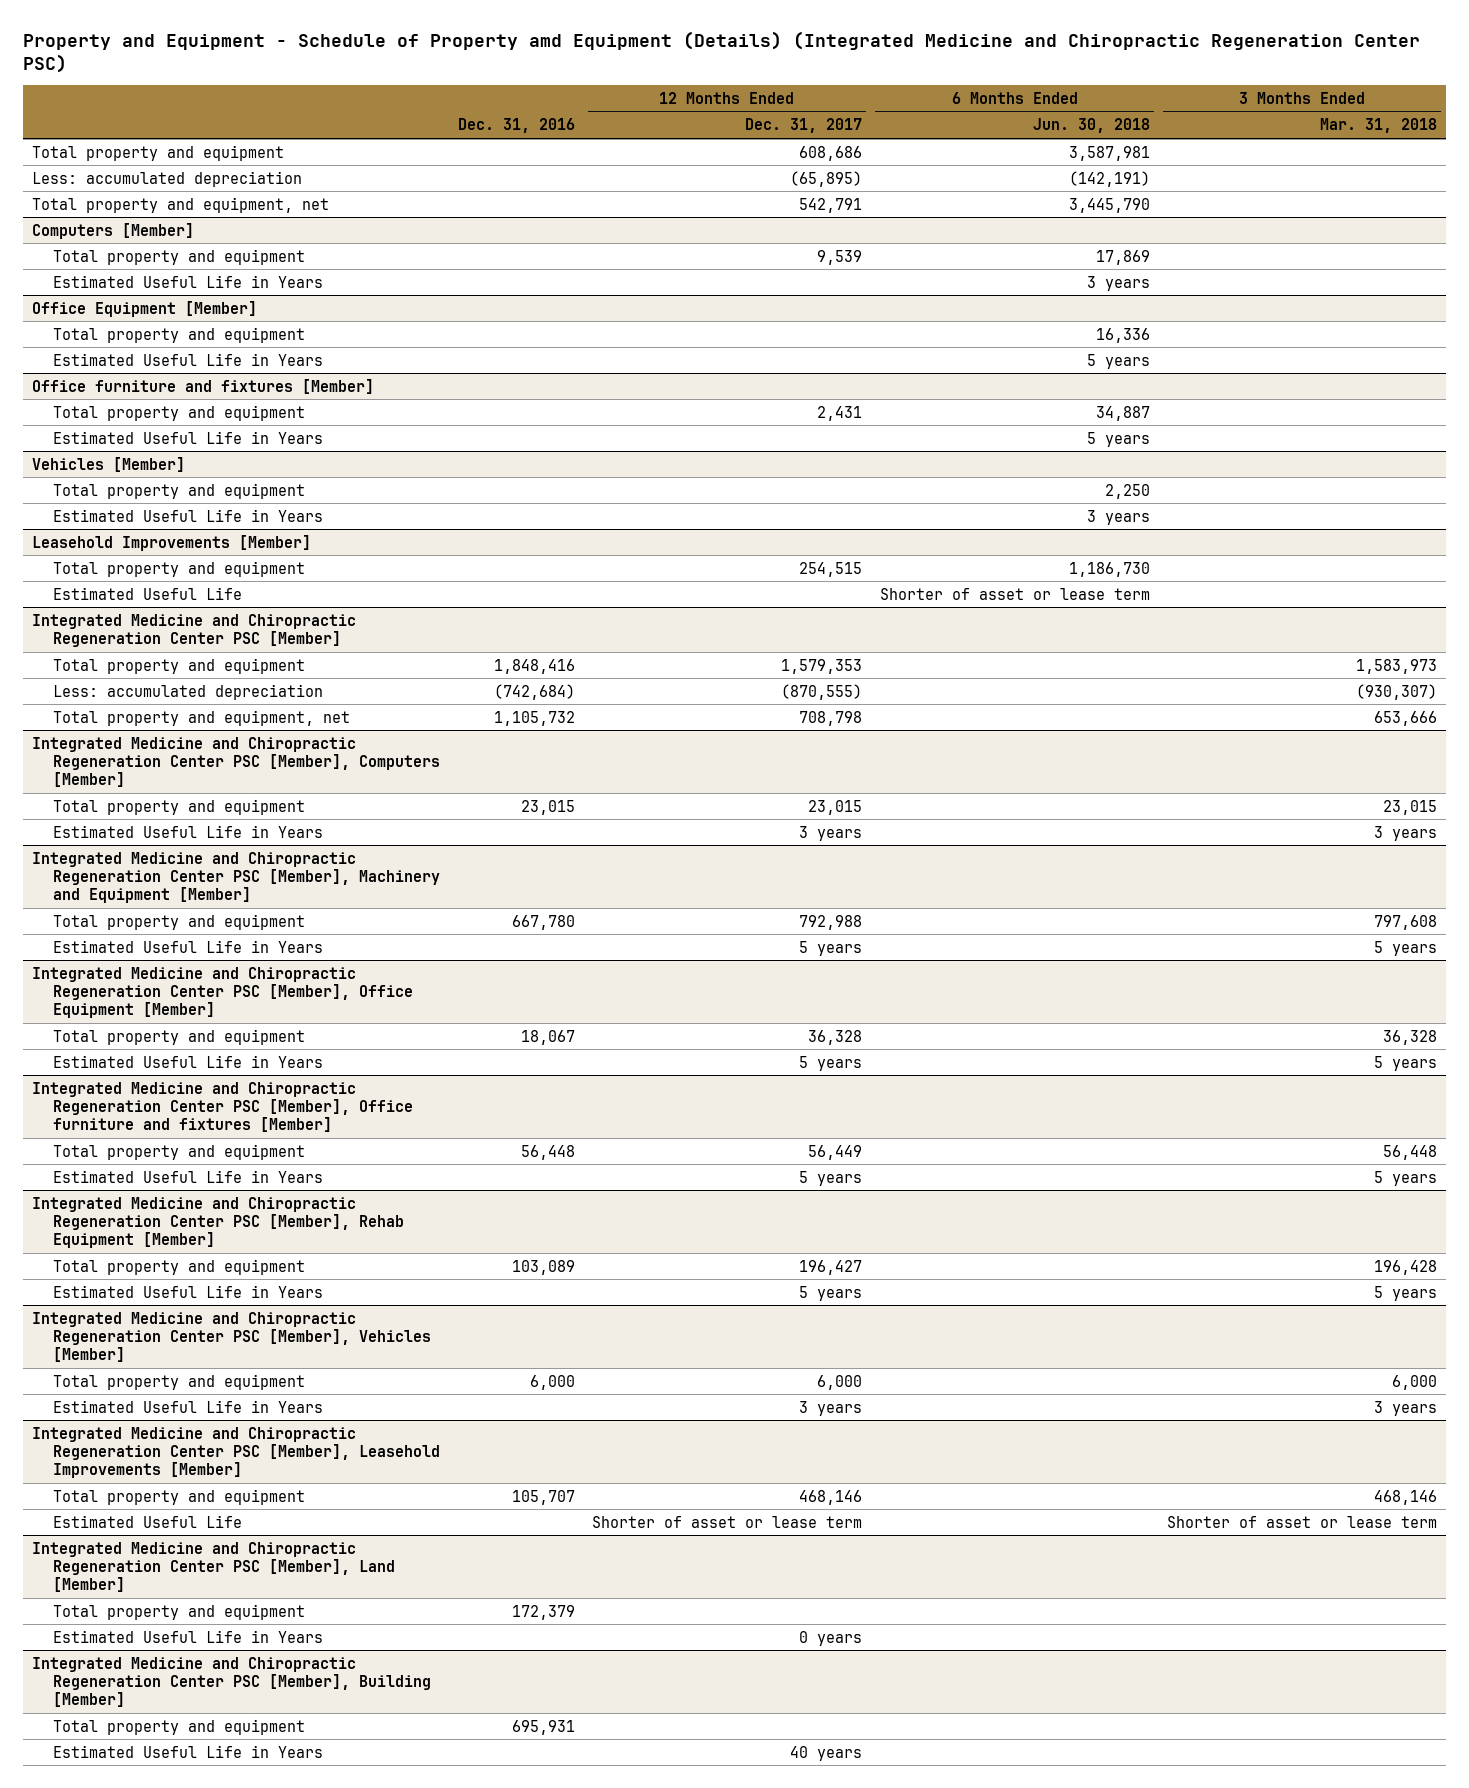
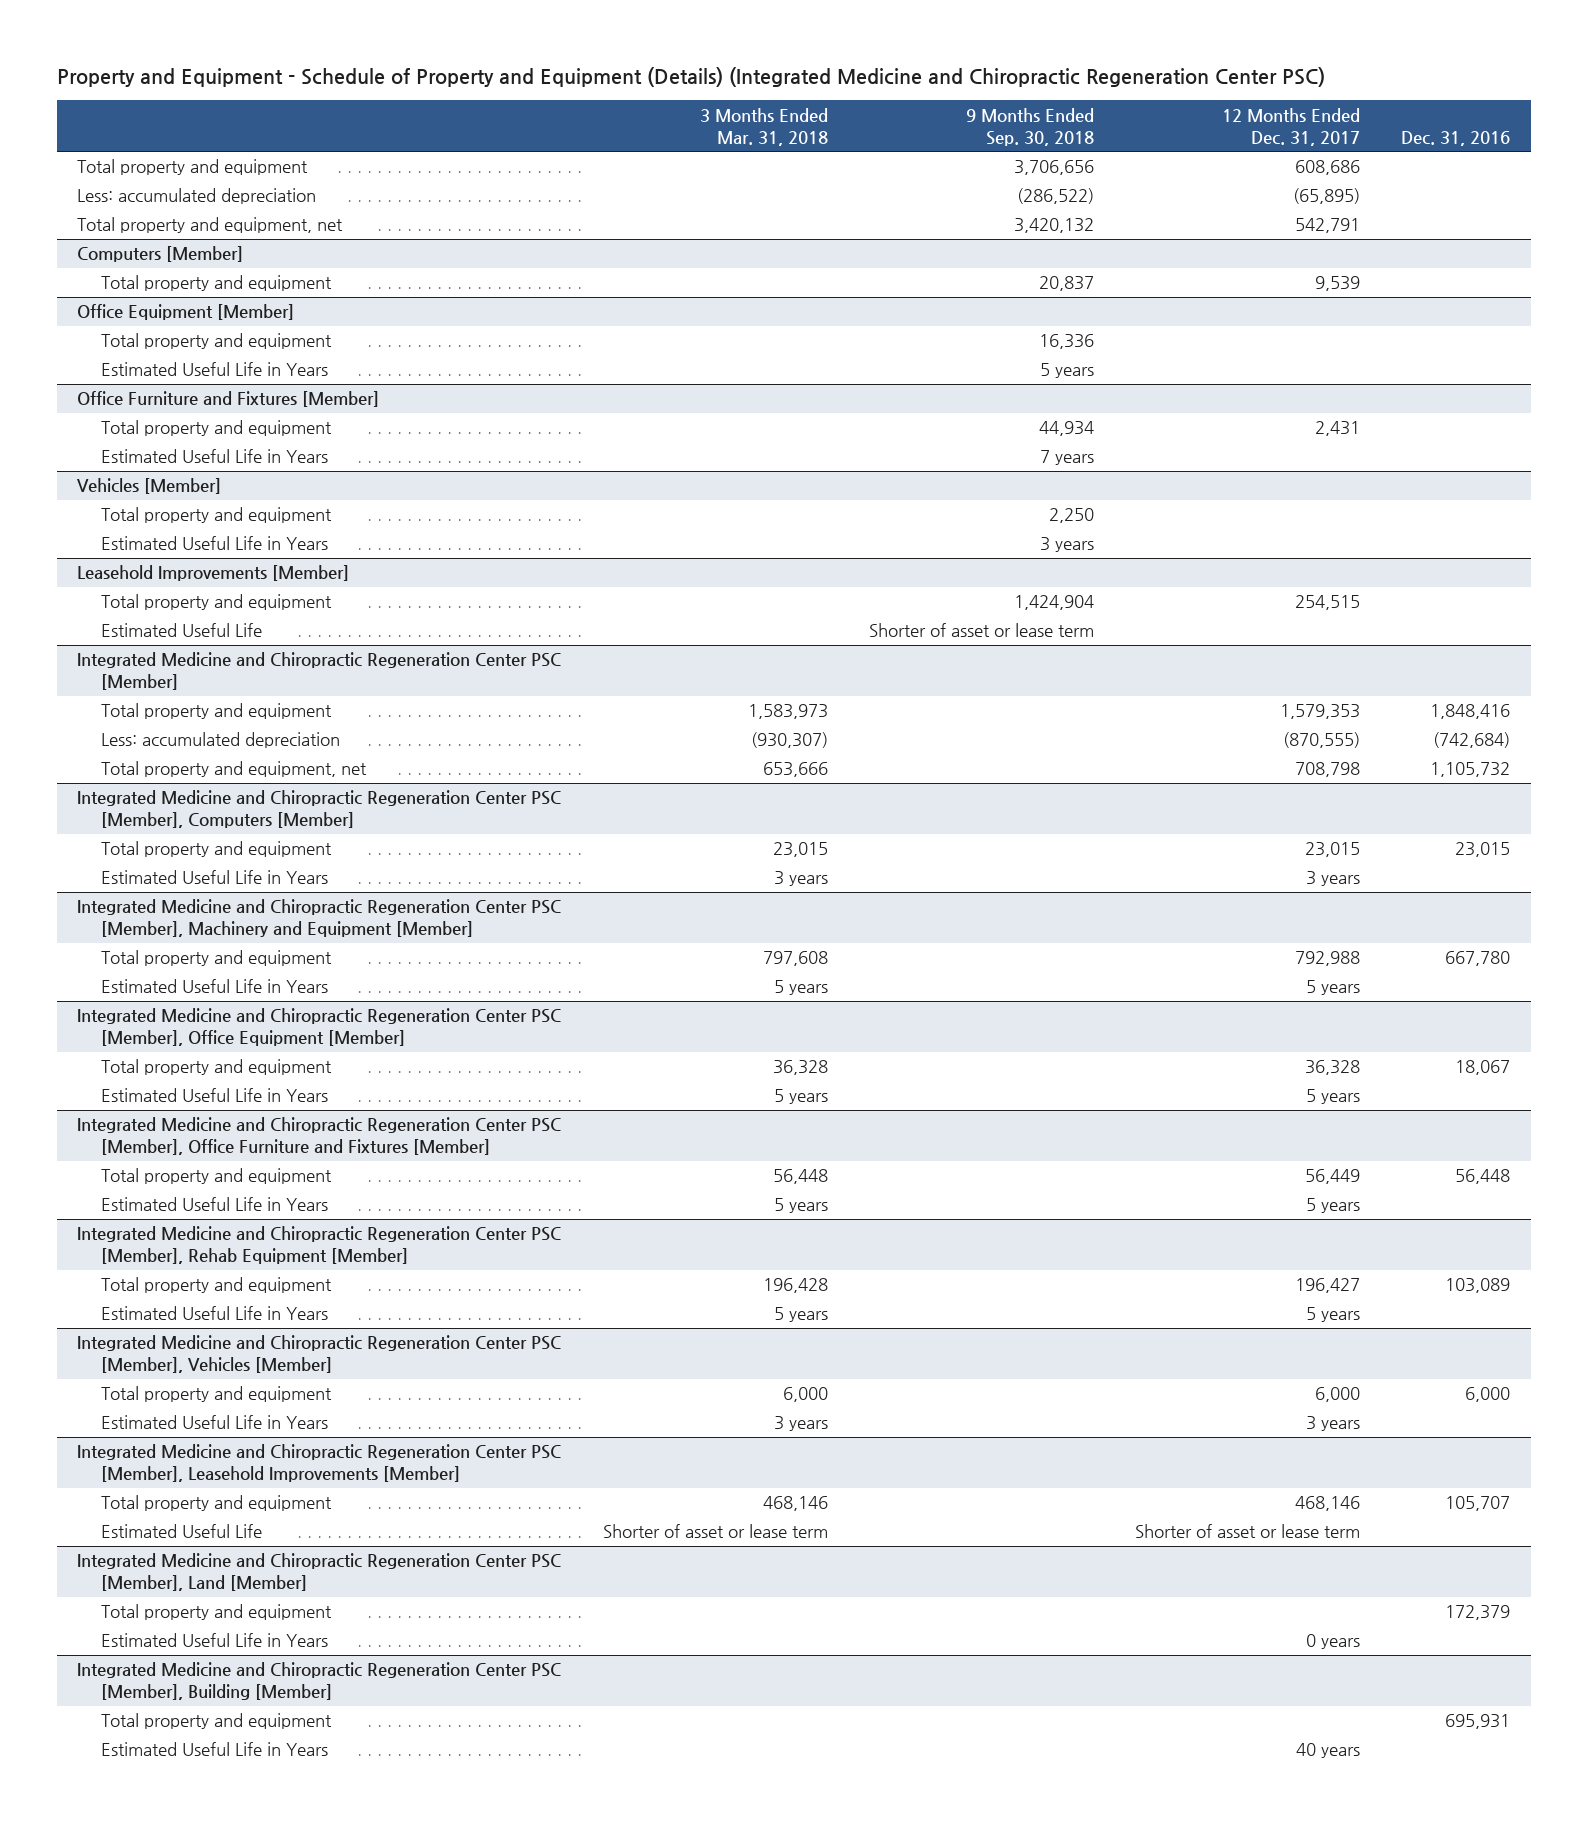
- Property and Equipment - Schedule of Property amd Equipment (Details) (Integrated Medicine and Chiropractic Regeneration Center PSC)
+ Property and Equipment - Schedule of Property and Equipment (Details) (Integrated Medicine and Chiropractic Regeneration Center PSC)
- | Dec. 31, 2016 | 12 Months Ended Dec. 31, 2017 | 6 Months Ended Jun. 30, 2018 | 3 Months Ended Mar. 31, 2018
+ | 3 Months Ended Mar. 31, 2018 | 9 Months Ended Sep. 30, 2018 | 12 Months Ended Dec. 31, 2017 | Dec. 31, 2016
@ Computers [Member]
- Estimated Useful Life in Years | | | 3 years |
- Office furniture and fixtures [Member]
+ Office Furniture and Fixtures [Member]
- Integrated Medicine and Chiropractic Regeneration Center PSC [Member], Office furniture and fixtures [Member]
+ Integrated Medicine and Chiropractic Regeneration Center PSC [Member], Office Furniture and Fixtures [Member]

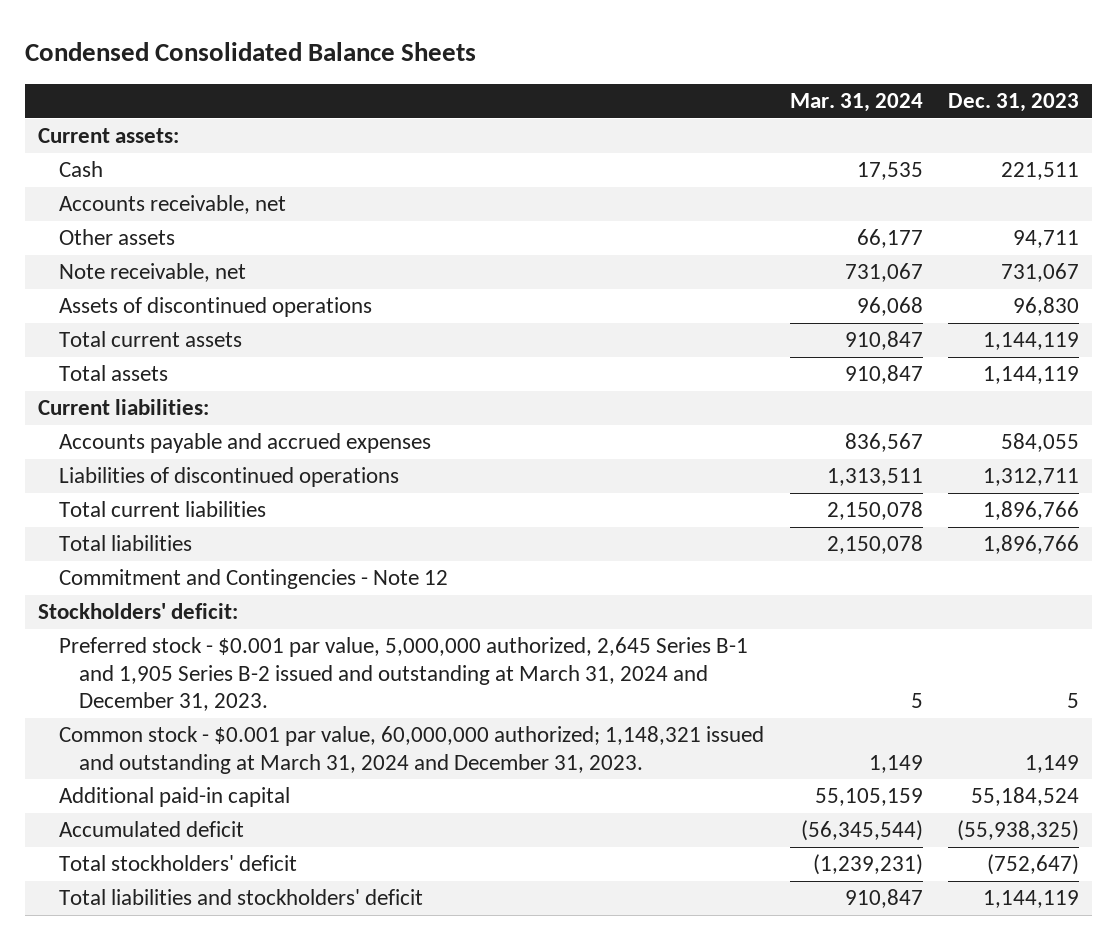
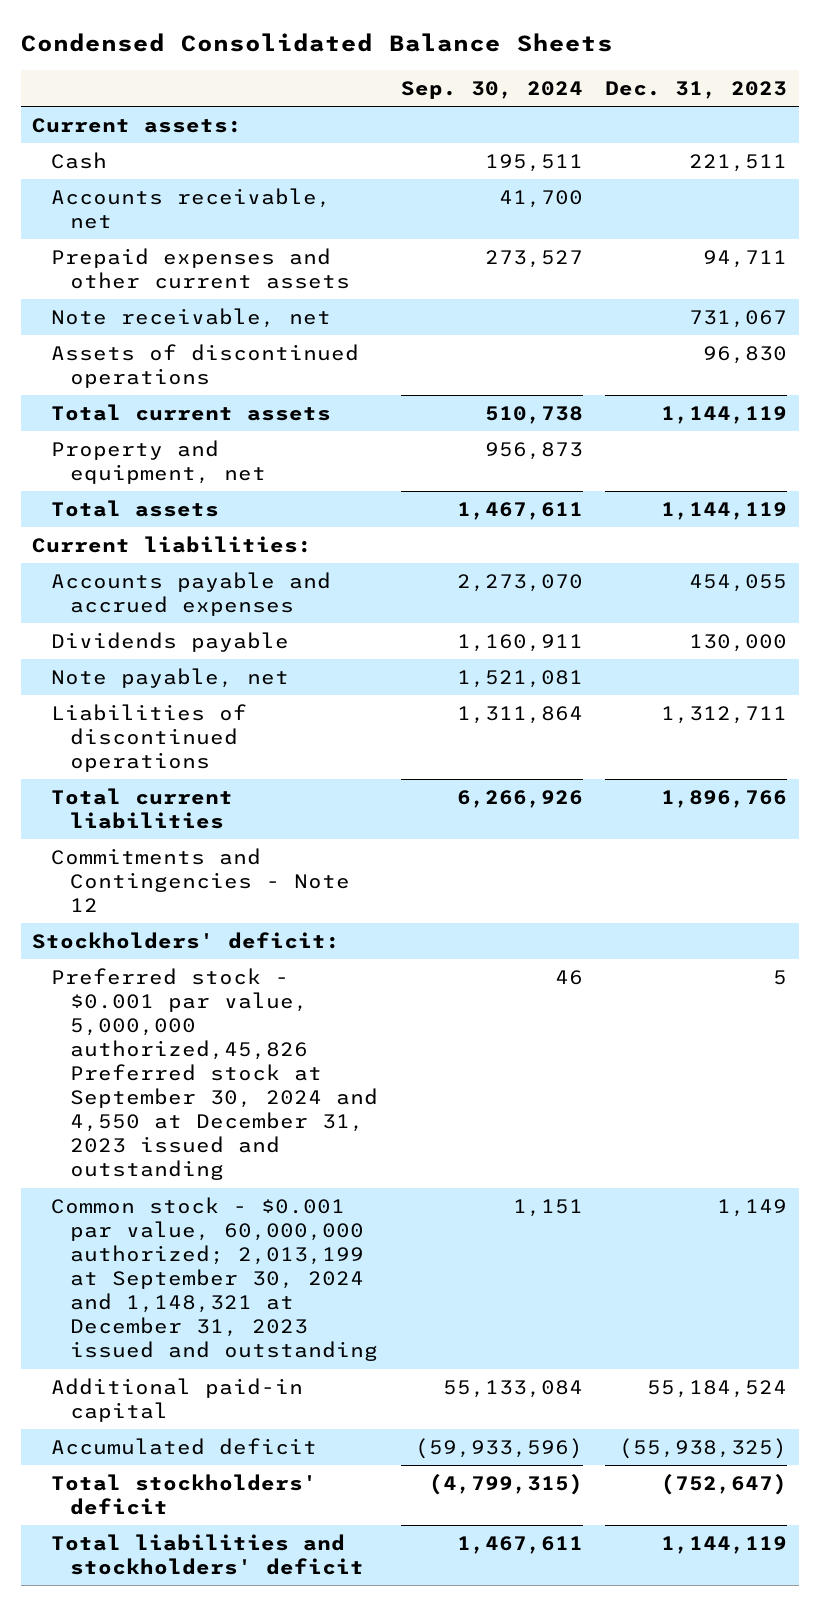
- | Mar. 31, 2024 | Dec. 31, 2023
+ | Sep. 30, 2024 | Dec. 31, 2023
- Other assets | 66,177 | 94,711
+ Prepaid expenses and other current assets | 273,527 | 94,711
+ Property and equipment, net | 956,873 |
- Accounts payable and accrued expenses | 836,567 | 584,055
+ Accounts payable and accrued expenses | 2,273,070 | 454,055
+ Dividends payable | 1,160,911 | 130,000
+ Note payable, net | 1,521,081 |
- Total liabilities | 2,150,078 | 1,896,766
- Commitment and Contingencies - Note 12
+ Commitments and Contingencies - Note 12
- Preferred stock - $0.001 par value, 5,000,000 authorized, 2,645 Series B-1 and 1,905 Series B-2 issued and outstanding at March 31, 2024 and December 31, 2023. | 5 | 5
- Common stock - $0.001 par value, 60,000,000 authorized; 1,148,321 issued and outstanding at March 31, 2024 and December 31, 2023. | 1,149 | 1,149
+ Preferred stock - $0.001 par value, 5,000,000 authorized,45,826 Preferred stock at September 30, 2024 and 4,550 at December 31, 2023 issued and outstanding | 46 | 5
+ Common stock - $0.001 par value, 60,000,000 authorized; 2,013,199 at September 30, 2024 and 1,148,321 at December 31, 2023 issued and outstanding | 1,151 | 1,149

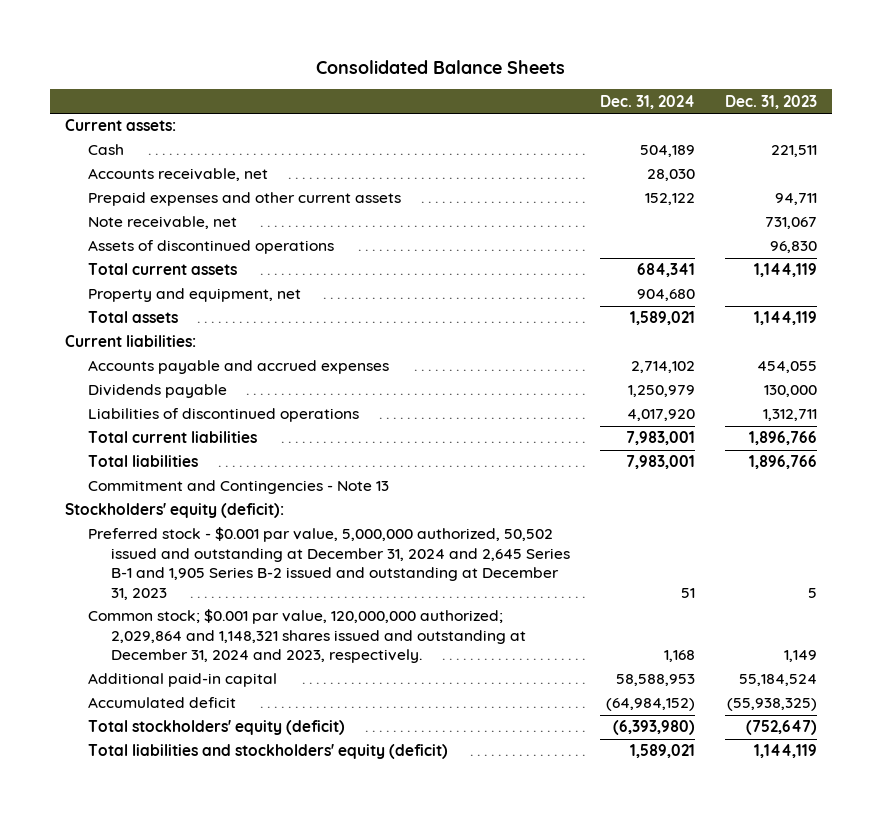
- Condensed Consolidated Balance Sheets
+ Consolidated Balance Sheets
- | Sep. 30, 2024 | Dec. 31, 2023
+ | Dec. 31, 2024 | Dec. 31, 2023
- Note payable, net | 1,521,081 |
- Commitments and Contingencies - Note 12
- Stockholders' deficit:
- Preferred stock - $0.001 par value, 5,000,000 authorized,45,826 Preferred stock at September 30, 2024 and 4,550 at December 31, 2023 issued and outstanding | 46 | 5
- Common stock - $0.001 par value, 60,000,000 authorized; 2,013,199 at September 30, 2024 and 1,148,321 at December 31, 2023 issued and outstanding | 1,151 | 1,149
+ Total liabilities | 7,983,001 | 1,896,766
+ Commitment and Contingencies - Note 13
+ Stockholders' equity (deficit):
+ Preferred stock - $0.001 par value, 5,000,000 authorized, 50,502 issued and outstanding at December 31, 2024 and 2,645 Series B-1 and 1,905 Series B-2 issued and outstanding at December 31, 2023 | 51 | 5
+ Common stock; $0.001 par value, 120,000,000 authorized; 2,029,864 and 1,148,321 shares issued and outstanding at December 31, 2024 and 2023, respectively. | 1,168 | 1,149
- Total stockholders' deficit | (4,799,315) | (752,647)
- Total liabilities and stockholders' deficit | 1,467,611 | 1,144,119
+ Total stockholders' equity (deficit) | (6,393,980) | (752,647)
+ Total liabilities and stockholders' equity (deficit) | 1,589,021 | 1,144,119

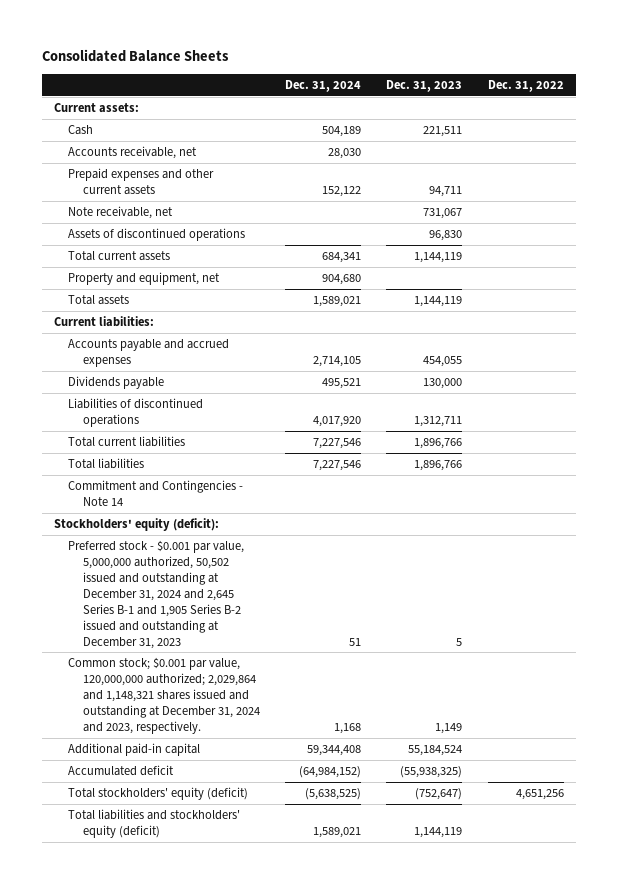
- | Dec. 31, 2024 | Dec. 31, 2023
+ | Dec. 31, 2024 | Dec. 31, 2023 | Dec. 31, 2022
- Accounts payable and accrued expenses | 2,714,102 | 454,055
- Dividends payable | 1,250,979 | 130,000
+ Accounts payable and accrued expenses | 2,714,105 | 454,055 |
+ Dividends payable | 495,521 | 130,000 |
- Total current liabilities | 7,983,001 | 1,896,766
- Total liabilities | 7,983,001 | 1,896,766
- Commitment and Contingencies - Note 13
+ Total current liabilities | 7,227,546 | 1,896,766 |
+ Total liabilities | 7,227,546 | 1,896,766 |
+ Commitment and Contingencies - Note 14
- Additional paid-in capital | 58,588,953 | 55,184,524
+ Additional paid-in capital | 59,344,408 | 55,184,524 |
- Total stockholders' equity (deficit) | (6,393,980) | (752,647)
+ Total stockholders' equity (deficit) | (5,638,525) | (752,647) | 4,651,256

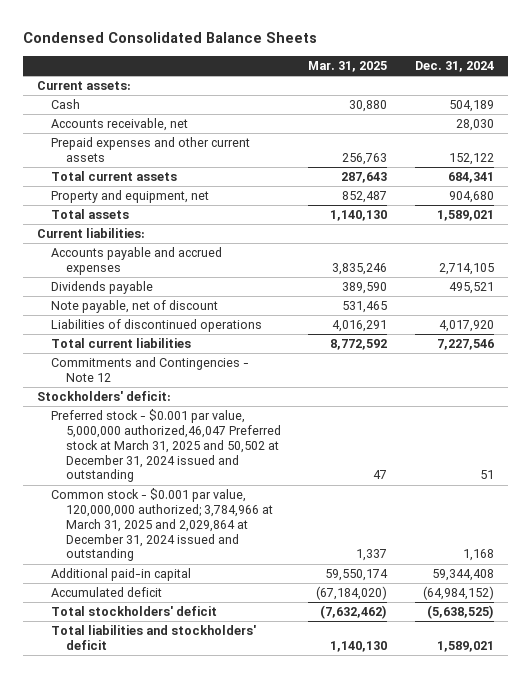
- Consolidated Balance Sheets
+ Condensed Consolidated Balance Sheets
- | Dec. 31, 2024 | Dec. 31, 2023 | Dec. 31, 2022
+ | Mar. 31, 2025 | Dec. 31, 2024
- Note receivable, net | | 731,067 |
- Assets of discontinued operations | | 96,830 |
+ Note payable, net of discount | 531,465 |
- Total liabilities | 7,227,546 | 1,896,766 |
- Commitment and Contingencies - Note 14
- Stockholders' equity (deficit):
- Preferred stock - $0.001 par value, 5,000,000 authorized, 50,502 issued and outstanding at December 31, 2024 and 2,645 Series B-1 and 1,905 Series B-2 issued and outstanding at December 31, 2023 | 51 | 5 |
- Common stock; $0.001 par value, 120,000,000 authorized; 2,029,864 and 1,148,321 shares issued and outstanding at December 31, 2024 and 2023, respectively. | 1,168 | 1,149 |
+ Commitments and Contingencies - Note 12
+ Stockholders' deficit:
+ Preferred stock - $0.001 par value, 5,000,000 authorized,46,047 Preferred stock at March 31, 2025 and 50,502 at December 31, 2024 issued and outstanding | 47 | 51
+ Common stock - $0.001 par value, 120,000,000 authorized; 3,784,966 at March 31, 2025 and 2,029,864 at December 31, 2024 issued and outstanding | 1,337 | 1,168
- Total stockholders' equity (deficit) | (5,638,525) | (752,647) | 4,651,256
- Total liabilities and stockholders' equity (deficit) | 1,589,021 | 1,144,119 |
+ Total stockholders' deficit | (7,632,462) | (5,638,525)
+ Total liabilities and stockholders' deficit | 1,140,130 | 1,589,021

